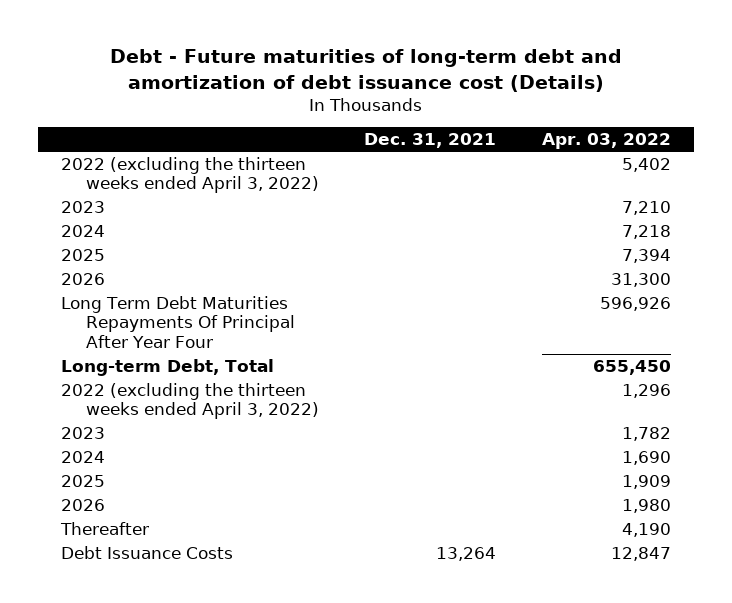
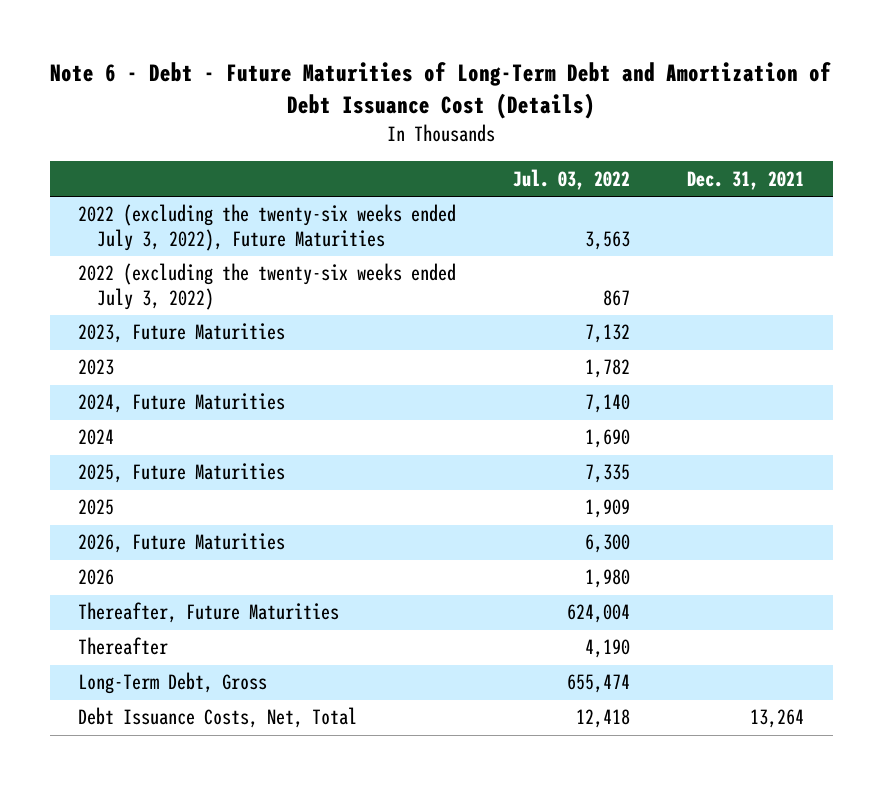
- Debt - Future maturities of long-term debt and amortization of debt issuance cost (Details)
+ Note 6 - Debt - Future Maturities of Long-Term Debt and Amortization of Debt Issuance Cost (Details)
- | Dec. 31, 2021 | Apr. 03, 2022
+ | Jul. 03, 2022 | Dec. 31, 2021
- 2022 (excluding the thirteen weeks ended April 3, 2022) | | 5,402
- 2023 | | 7,210
- 2024 | | 7,218
- 2025 | | 7,394
- 2026 | | 31,300
- Long Term Debt Maturities Repayments Of Principal After Year Four | | 596,926
- Long-term Debt, Total | | 655,450
- 2022 (excluding the thirteen weeks ended April 3, 2022) | | 1,296
+ 2022 (excluding the twenty-six weeks ended July 3, 2022), Future Maturities | 3,563 |
+ 2022 (excluding the twenty-six weeks ended July 3, 2022) | 867 |
+ 2023, Future Maturities | 7,132 |
+ 2024, Future Maturities | 7,140 |
+ 2025, Future Maturities | 7,335 |
+ 2026, Future Maturities | 6,300 |
+ Thereafter, Future Maturities | 624,004 |
- Debt Issuance Costs | 13,264 | 12,847
+ Long-Term Debt, Gross | 655,474 |
+ Debt Issuance Costs, Net, Total | 12,418 | 13,264

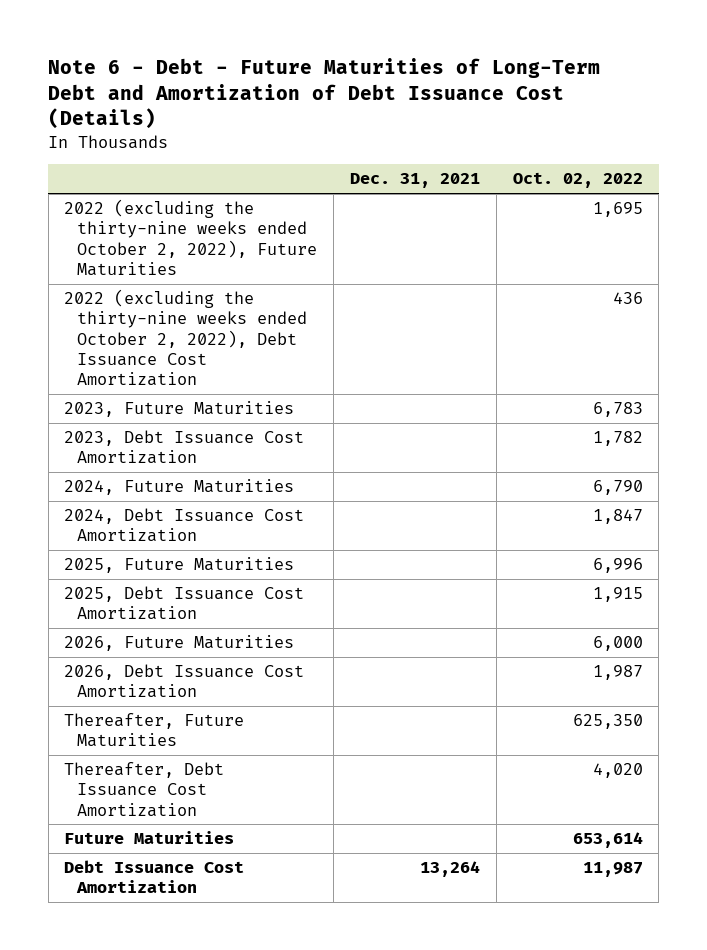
- | Jul. 03, 2022 | Dec. 31, 2021
+ | Dec. 31, 2021 | Oct. 02, 2022
- 2022 (excluding the twenty-six weeks ended July 3, 2022), Future Maturities | 3,563 |
- 2022 (excluding the twenty-six weeks ended July 3, 2022) | 867 |
+ 2022 (excluding the thirty-nine weeks ended October 2, 2022), Future Maturities | | 1,695
+ 2022 (excluding the thirty-nine weeks ended October 2, 2022), Debt Issuance Cost Amortization | | 436
- 2023 | 1,782 |
+ 2023, Debt Issuance Cost Amortization | | 1,782
- 2024 | 1,690 |
+ 2024, Debt Issuance Cost Amortization | | 1,847
- 2025 | 1,909 |
+ 2025, Debt Issuance Cost Amortization | | 1,915
- 2026 | 1,980 |
+ 2026, Debt Issuance Cost Amortization | | 1,987
- Thereafter | 4,190 |
- Long-Term Debt, Gross | 655,474 |
- Debt Issuance Costs, Net, Total | 12,418 | 13,264
+ Thereafter, Debt Issuance Cost Amortization | | 4,020
+ Future Maturities | | 653,614
+ Debt Issuance Cost Amortization | 13,264 | 11,987

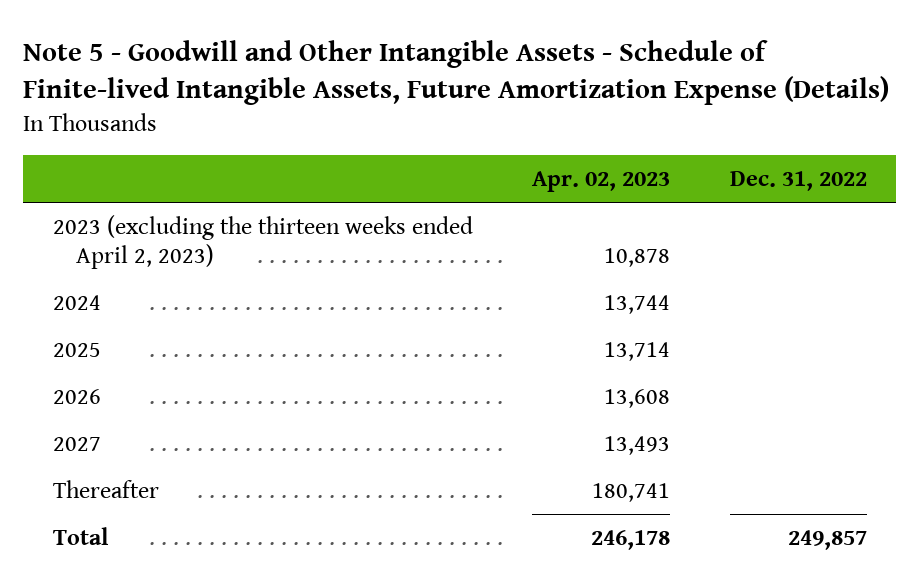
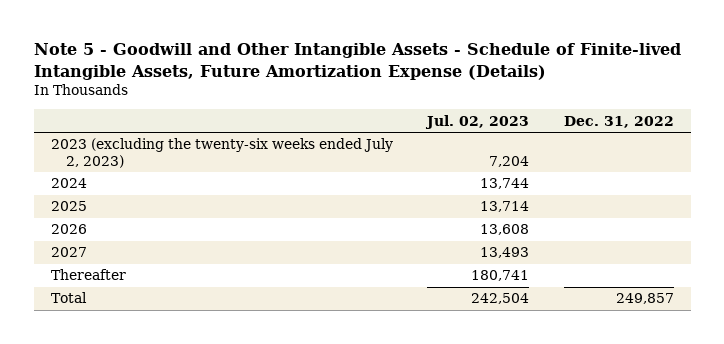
- | Apr. 02, 2023 | Dec. 31, 2022
+ | Jul. 02, 2023 | Dec. 31, 2022
- 2023 (excluding the thirteen weeks ended April 2, 2023) | 10,878 |
+ 2023 (excluding the twenty-six weeks ended July 2, 2023) | 7,204 |

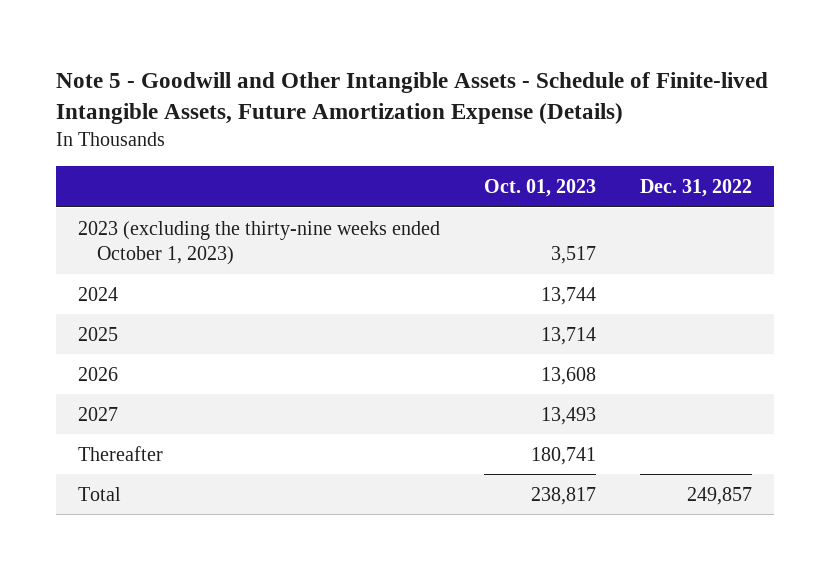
- | Jul. 02, 2023 | Dec. 31, 2022
+ | Oct. 01, 2023 | Dec. 31, 2022
- 2023 (excluding the twenty-six weeks ended July 2, 2023) | 7,204 |
+ 2023 (excluding the thirty-nine weeks ended October 1, 2023) | 3,517 |

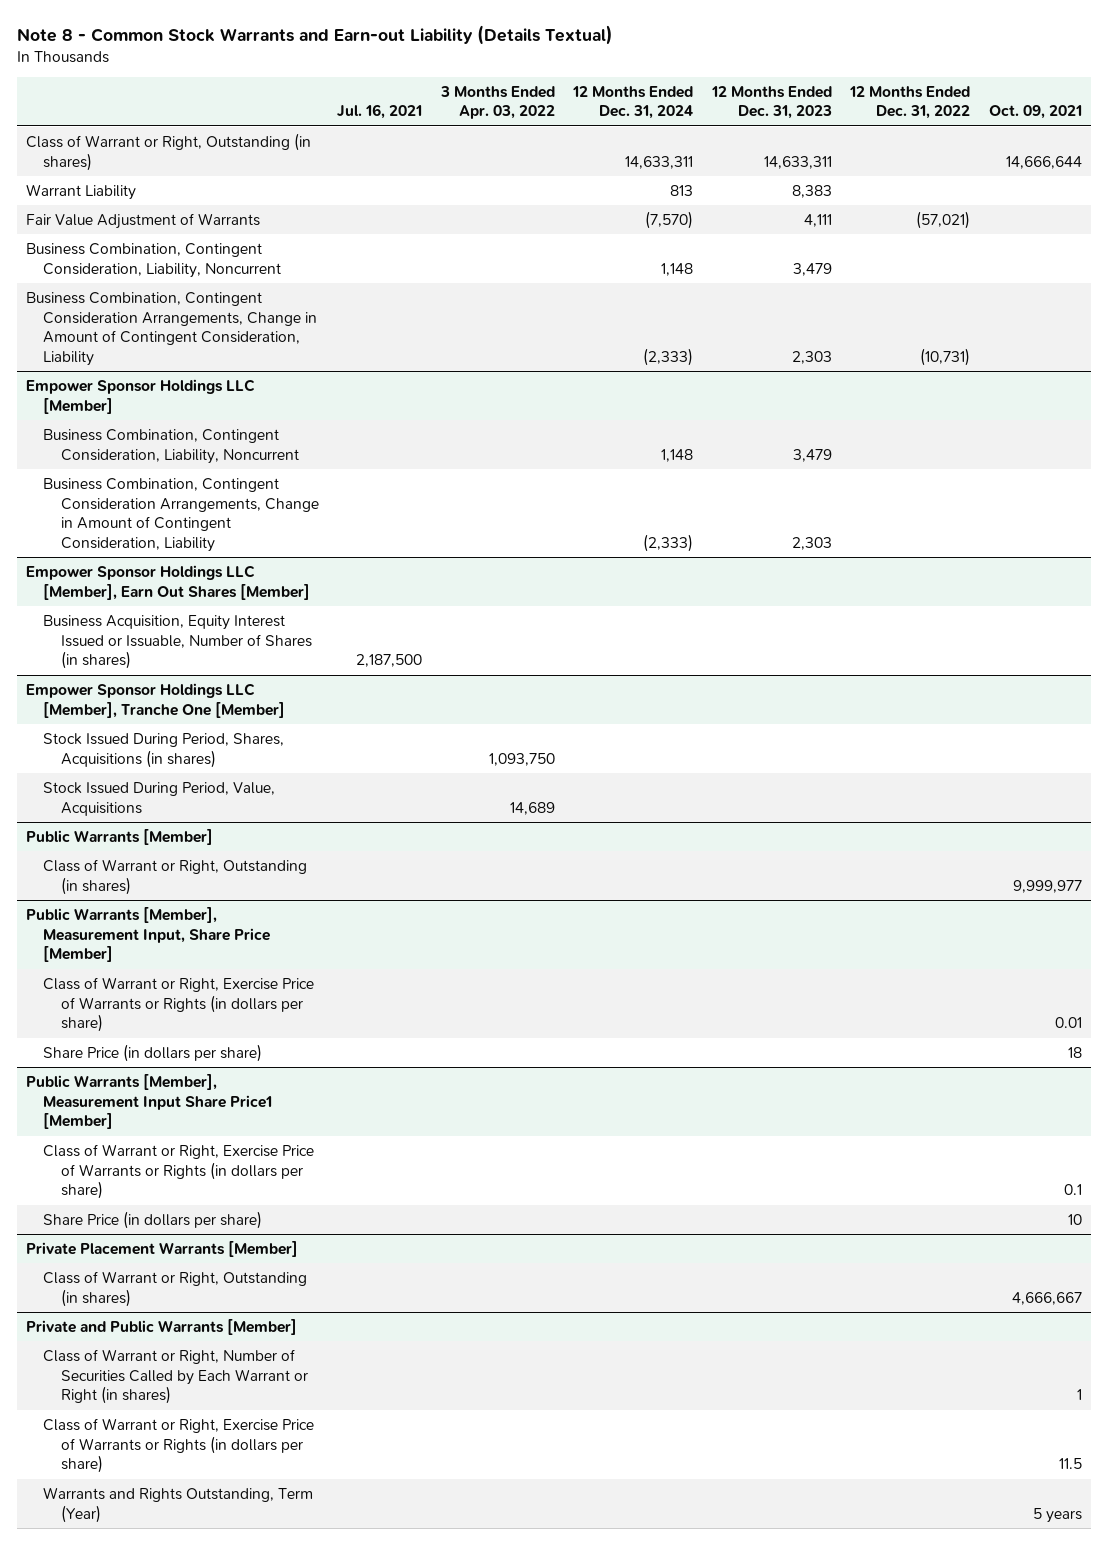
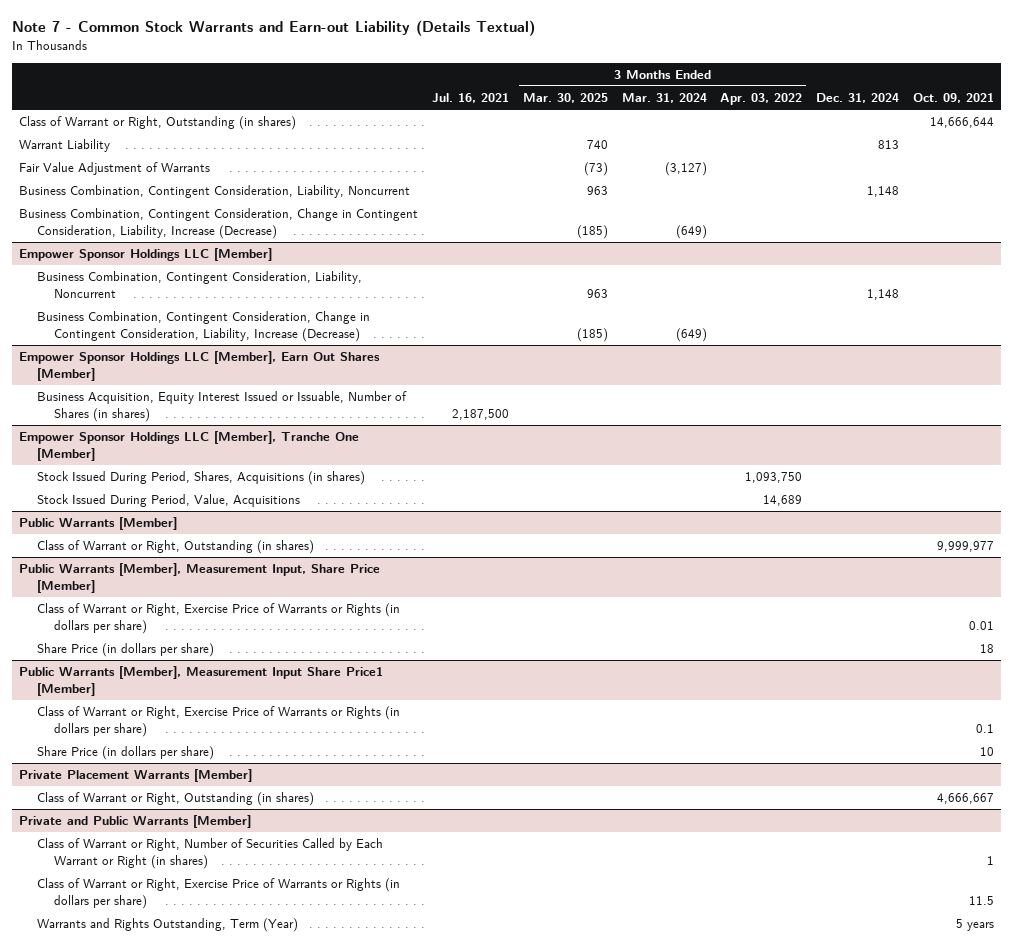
- Note 8 - Common Stock Warrants and Earn-out Liability (Details Textual)
+ Note 7 - Common Stock Warrants and Earn-out Liability (Details Textual)
- | Jul. 16, 2021 | 3 Months Ended Apr. 03, 2022 | 12 Months Ended Dec. 31, 2024 | 12 Months Ended Dec. 31, 2023 | 12 Months Ended Dec. 31, 2022 | Oct. 09, 2021
+ | Jul. 16, 2021 | 3 Months Ended Mar. 30, 2025 | 3 Months Ended Mar. 31, 2024 | 3 Months Ended Apr. 03, 2022 | Dec. 31, 2024 | Oct. 09, 2021
- Business Combination, Contingent Consideration Arrangements, Change in Amount of Contingent Consideration, Liability | | | (2,333) | 2,303 | (10,731) |
+ Business Combination, Contingent Consideration, Change in Contingent Consideration, Liability, Increase (Decrease) | | (185) | (649) | | |
@ Empower Sponsor Holdings LLC [Member]
- Business Combination, Contingent Consideration Arrangements, Change in Amount of Contingent Consideration, Liability | | | (2,333) | 2,303 | |
+ Business Combination, Contingent Consideration, Change in Contingent Consideration, Liability, Increase (Decrease) | | (185) | (649) | | |

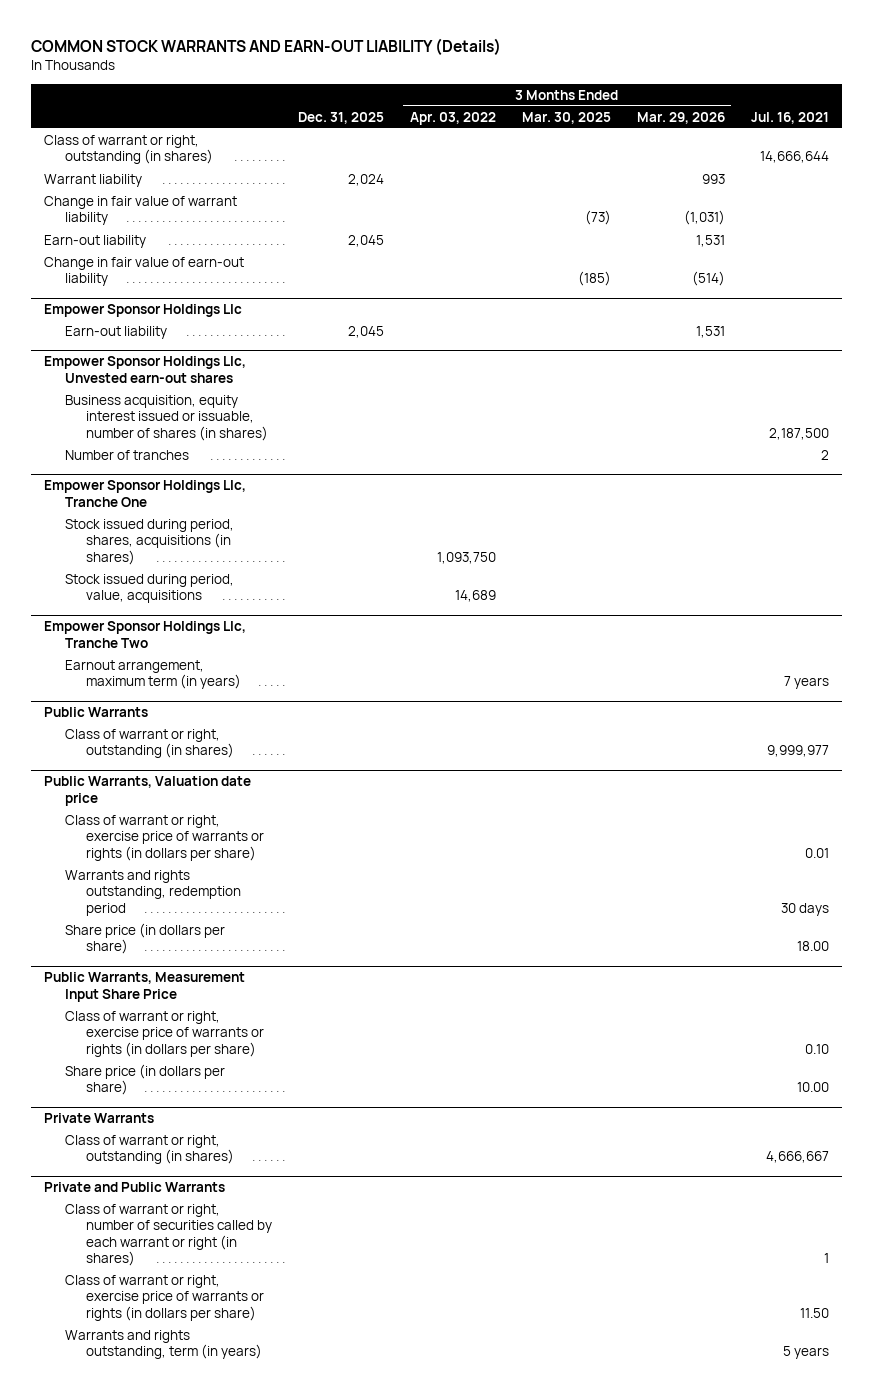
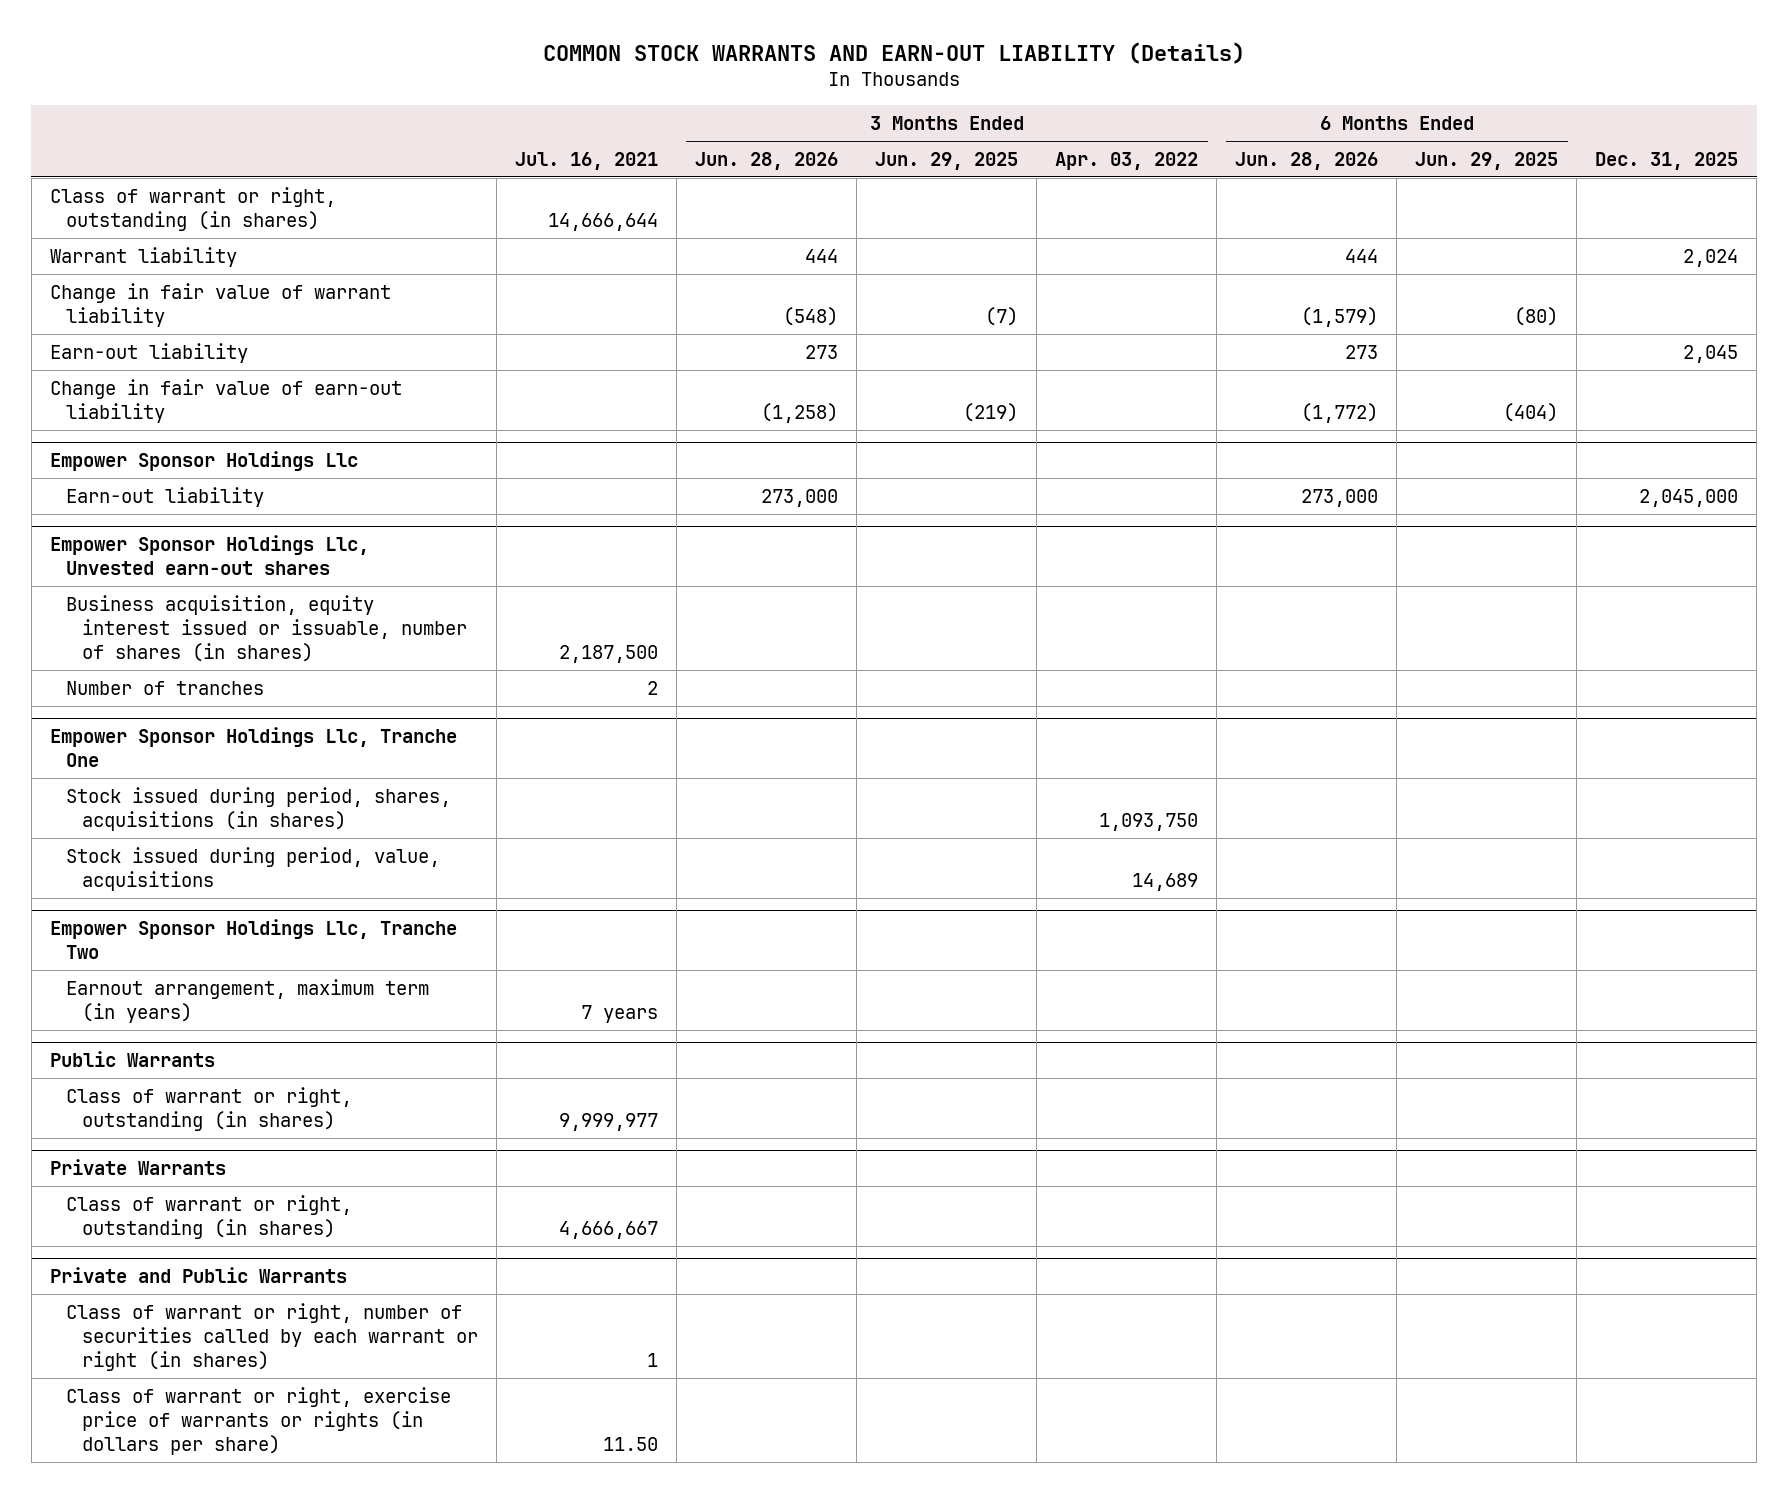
- | Dec. 31, 2025 | 3 Months Ended Apr. 03, 2022 | 3 Months Ended Mar. 30, 2025 | 3 Months Ended Mar. 29, 2026 | Jul. 16, 2021
+ | Jul. 16, 2021 | 3 Months Ended Jun. 28, 2026 | 3 Months Ended Jun. 29, 2025 | 3 Months Ended Apr. 03, 2022 | 6 Months Ended Jun. 28, 2026 | 6 Months Ended Jun. 29, 2025 | Dec. 31, 2025
@ Empower Sponsor Holdings Llc
- Earn-out liability | 2,045 | | | 1,531 |
+ Earn-out liability | | 273,000 | | | 273,000 | | 2,045,000
- Public Warrants, Valuation date price
- Class of warrant or right, exercise price of warrants or rights (in dollars per share) | | | | | 0.01
- Warrants and rights outstanding, redemption period | | | | | 30 days
- Share price (in dollars per share) | | | | | 18.00
- Public Warrants, Measurement Input Share Price
- Class of warrant or right, exercise price of warrants or rights (in dollars per share) | | | | | 0.10
- Share price (in dollars per share) | | | | | 10.00
@ Private and Public Warrants
- Warrants and rights outstanding, term (in years) | | | | | 5 years

